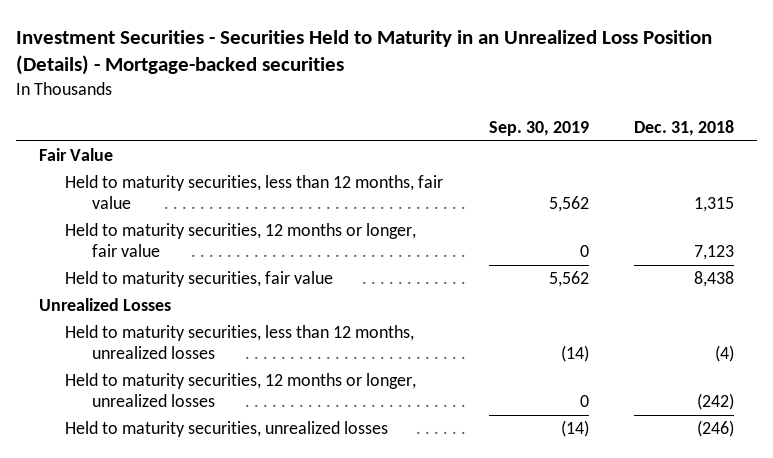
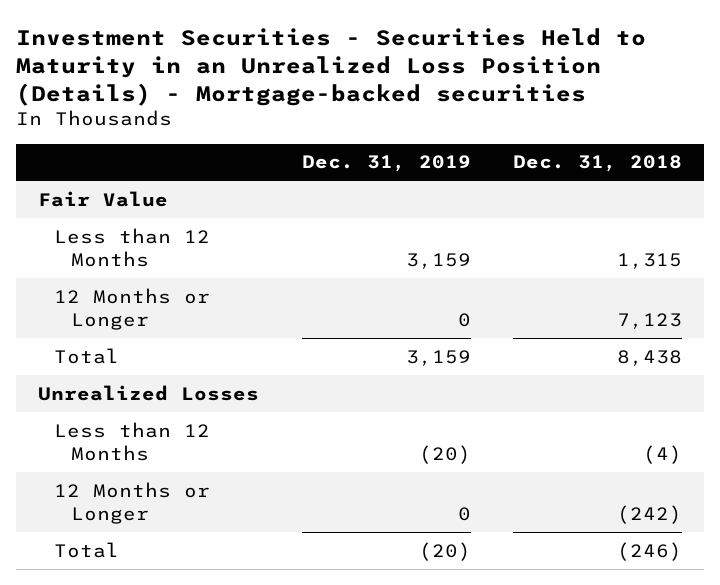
- | Sep. 30, 2019 | Dec. 31, 2018
+ | Dec. 31, 2019 | Dec. 31, 2018
- Held to maturity securities, less than 12 months, fair value | 5,562 | 1,315
- Held to maturity securities, 12 months or longer, fair value | 0 | 7,123
- Held to maturity securities, fair value | 5,562 | 8,438
+ Less than 12 Months | 3,159 | 1,315
+ 12 Months or Longer | 0 | 7,123
+ Total | 3,159 | 8,438
- Held to maturity securities, less than 12 months, unrealized losses | (14) | (4)
- Held to maturity securities, 12 months or longer, unrealized losses | 0 | (242)
- Held to maturity securities, unrealized losses | (14) | (246)
+ Less than 12 Months | (20) | (4)
+ 12 Months or Longer | 0 | (242)
+ Total | (20) | (246)

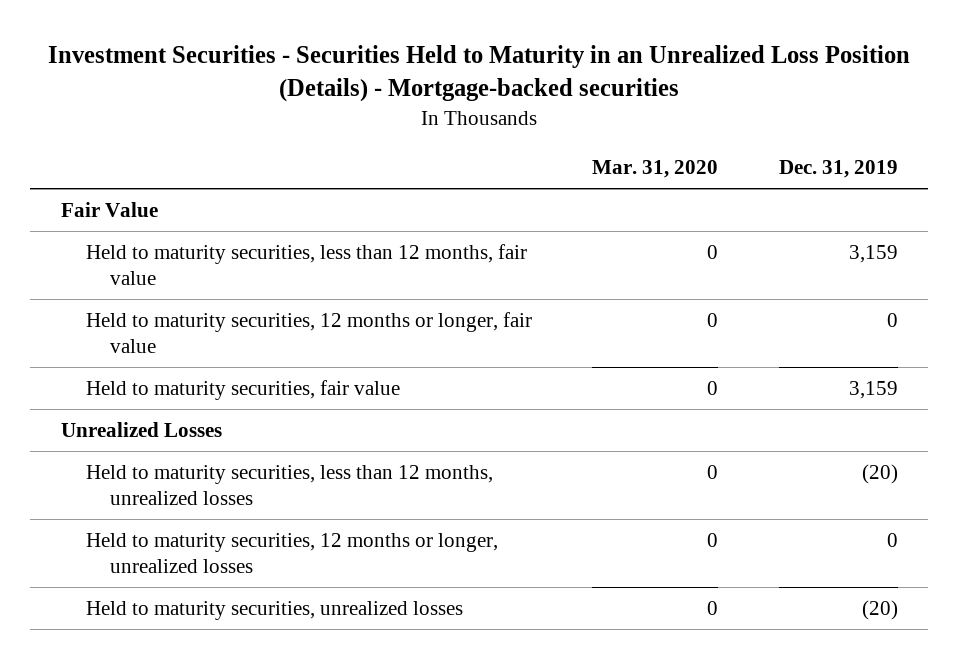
- | Dec. 31, 2019 | Dec. 31, 2018
+ | Mar. 31, 2020 | Dec. 31, 2019
- Less than 12 Months | 3,159 | 1,315
- 12 Months or Longer | 0 | 7,123
- Total | 3,159 | 8,438
+ Held to maturity securities, less than 12 months, fair value | 0 | 3,159
+ Held to maturity securities, 12 months or longer, fair value | 0 | 0
+ Held to maturity securities, fair value | 0 | 3,159
- Less than 12 Months | (20) | (4)
- 12 Months or Longer | 0 | (242)
- Total | (20) | (246)
+ Held to maturity securities, less than 12 months, unrealized losses | 0 | (20)
+ Held to maturity securities, 12 months or longer, unrealized losses | 0 | 0
+ Held to maturity securities, unrealized losses | 0 | (20)

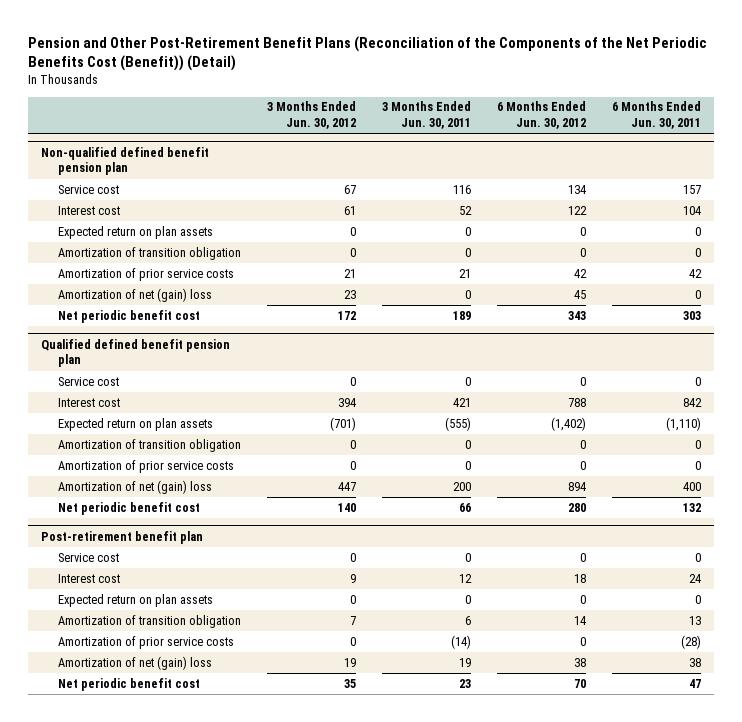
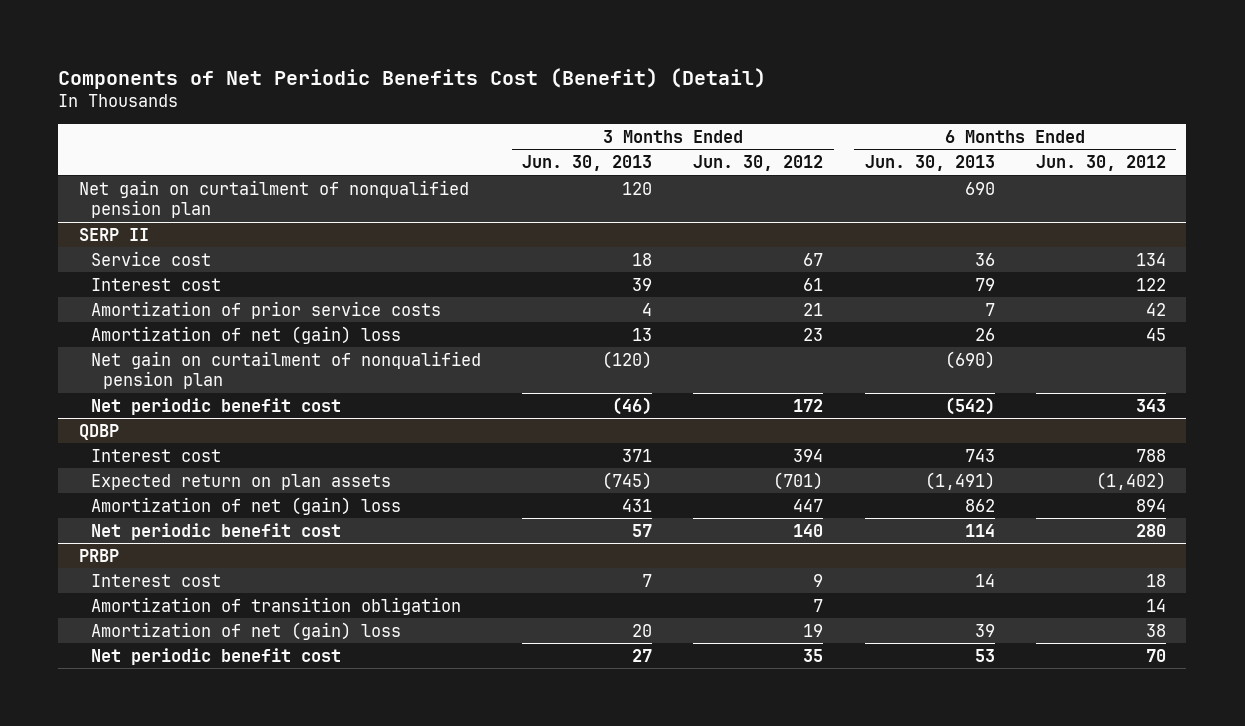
- Pension and Other Post-Retirement Benefit Plans (Reconciliation of the Components of the Net Periodic Benefits Cost (Benefit)) (Detail)
+ Components of Net Periodic Benefits Cost (Benefit) (Detail)
- | 3 Months Ended Jun. 30, 2012 | 3 Months Ended Jun. 30, 2011 | 6 Months Ended Jun. 30, 2012 | 6 Months Ended Jun. 30, 2011
+ | 3 Months Ended Jun. 30, 2013 | 3 Months Ended Jun. 30, 2012 | 6 Months Ended Jun. 30, 2013 | 6 Months Ended Jun. 30, 2012
- Non-qualified defined benefit pension plan
+ Net gain on curtailment of nonqualified pension plan | 120 | | 690 |
+ SERP II
- Expected return on plan assets | 0 | 0 | 0 | 0
- Amortization of transition obligation | 0 | 0 | 0 | 0
+ Net gain on curtailment of nonqualified pension plan | (120) | | (690) |
- Qualified defined benefit pension plan
- Service cost | 0 | 0 | 0 | 0
+ QDBP
- Amortization of transition obligation | 0 | 0 | 0 | 0
- Amortization of prior service costs | 0 | 0 | 0 | 0
- Post-retirement benefit plan
- Service cost | 0 | 0 | 0 | 0
+ PRBP
- Expected return on plan assets | 0 | 0 | 0 | 0
- Amortization of prior service costs | 0 | (14) | 0 | (28)

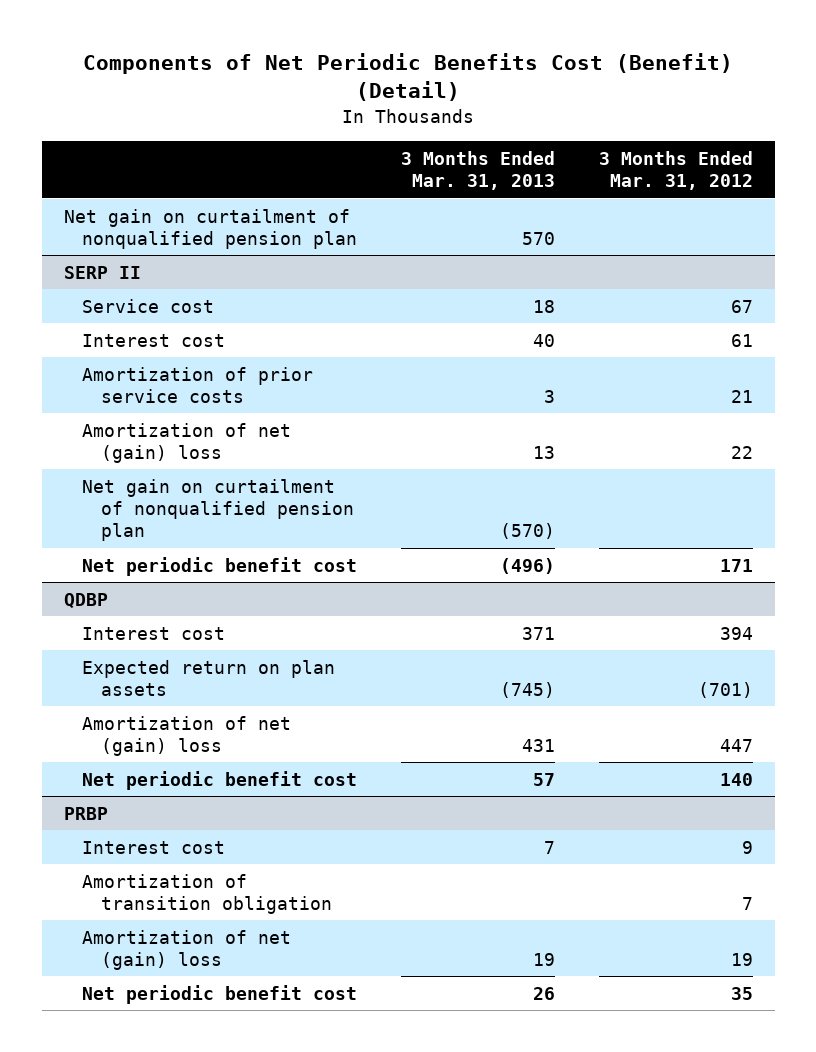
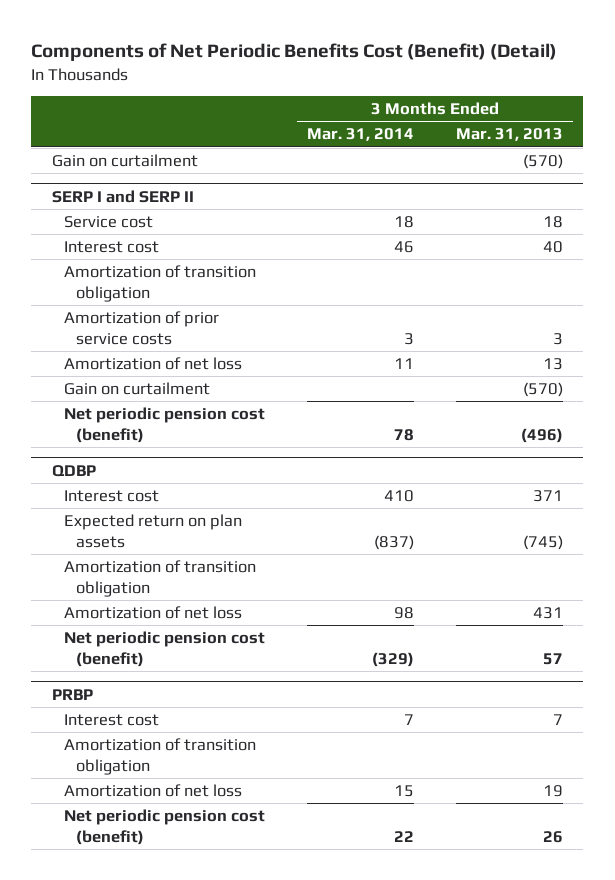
- | 3 Months Ended Mar. 31, 2013 | 3 Months Ended Mar. 31, 2012
+ | 3 Months Ended Mar. 31, 2014 | 3 Months Ended Mar. 31, 2013
- Net gain on curtailment of nonqualified pension plan | 570 |
- SERP II
+ Gain on curtailment | | (570)
+ SERP I and SERP II
+ Amortization of transition obligation
- Amortization of net (gain) loss | 13 | 22
- Net gain on curtailment of nonqualified pension plan | (570) |
- Net periodic benefit cost | (496) | 171
+ Amortization of net loss | 11 | 13
+ Gain on curtailment | | (570)
+ Net periodic pension cost (benefit) | 78 | (496)
@ QDBP
- Amortization of net (gain) loss | 431 | 447
- Net periodic benefit cost | 57 | 140
+ Amortization of transition obligation
+ Amortization of net loss | 98 | 431
+ Net periodic pension cost (benefit) | (329) | 57
@ PRBP
- Amortization of net (gain) loss | 19 | 19
- Net periodic benefit cost | 26 | 35
+ Amortization of net loss | 15 | 19
+ Net periodic pension cost (benefit) | 22 | 26

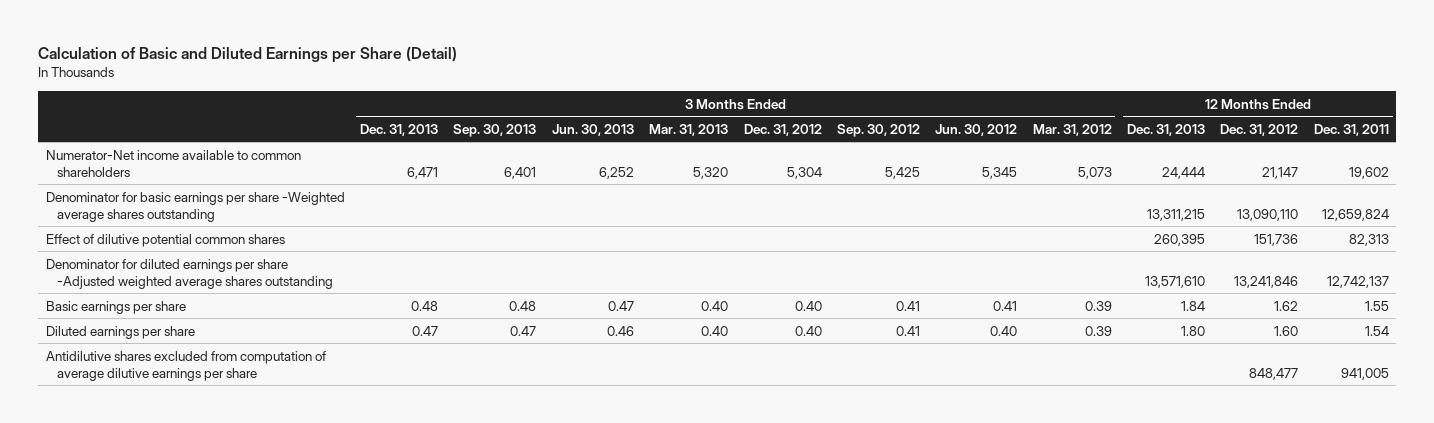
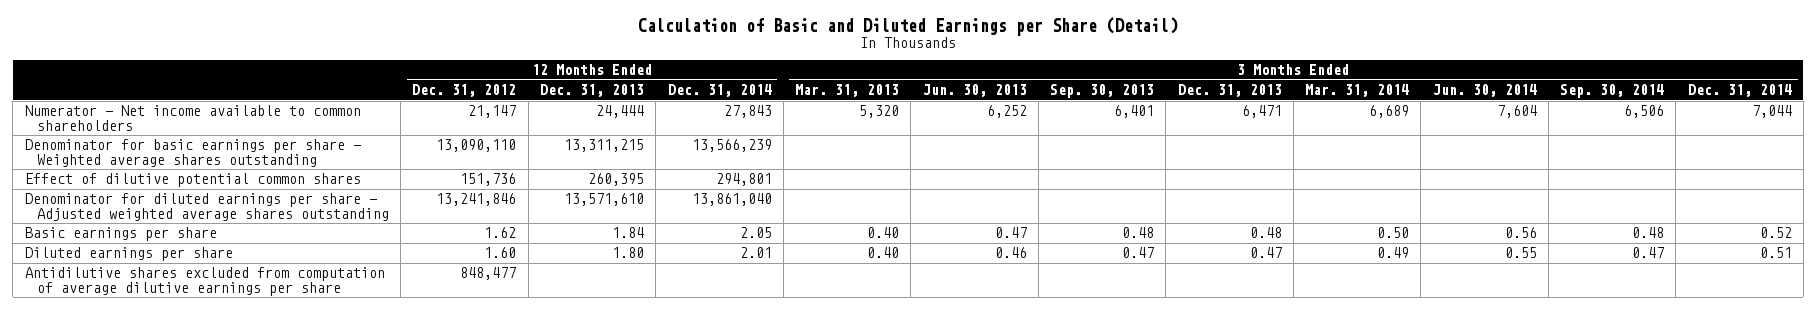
- | 3 Months Ended Dec. 31, 2013 | 3 Months Ended Sep. 30, 2013 | 3 Months Ended Jun. 30, 2013 | 3 Months Ended Mar. 31, 2013 | 3 Months Ended Dec. 31, 2012 | 3 Months Ended Sep. 30, 2012 | 3 Months Ended Jun. 30, 2012 | 3 Months Ended Mar. 31, 2012 | 12 Months Ended Dec. 31, 2013 | 12 Months Ended Dec. 31, 2012 | 12 Months Ended Dec. 31, 2011
+ | 12 Months Ended Dec. 31, 2012 | 12 Months Ended Dec. 31, 2013 | 12 Months Ended Dec. 31, 2014 | 3 Months Ended Mar. 31, 2013 | 3 Months Ended Jun. 30, 2013 | 3 Months Ended Sep. 30, 2013 | 3 Months Ended Dec. 31, 2013 | 3 Months Ended Mar. 31, 2014 | 3 Months Ended Jun. 30, 2014 | 3 Months Ended Sep. 30, 2014 | 3 Months Ended Dec. 31, 2014
- Numerator-Net income available to common shareholders | 6,471 | 6,401 | 6,252 | 5,320 | 5,304 | 5,425 | 5,345 | 5,073 | 24,444 | 21,147 | 19,602
- Denominator for basic earnings per share -Weighted average shares outstanding | | | | | | | | | 13,311,215 | 13,090,110 | 12,659,824
+ Numerator - Net income available to common shareholders | 21,147 | 24,444 | 27,843 | 5,320 | 6,252 | 6,401 | 6,471 | 6,689 | 7,604 | 6,506 | 7,044
+ Denominator for basic earnings per share - Weighted average shares outstanding | 13,090,110 | 13,311,215 | 13,566,239 | | | | | | | |
- Denominator for diluted earnings per share -Adjusted weighted average shares outstanding | | | | | | | | | 13,571,610 | 13,241,846 | 12,742,137
+ Denominator for diluted earnings per share - Adjusted weighted average shares outstanding | 13,241,846 | 13,571,610 | 13,861,040 | | | | | | | |

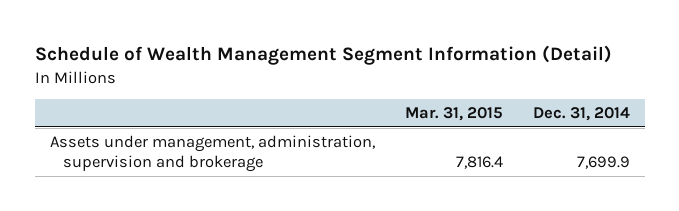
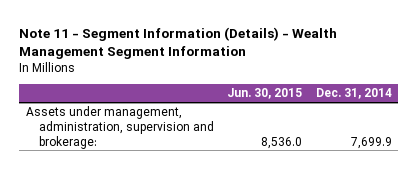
- Schedule of Wealth Management Segment Information (Detail)
+ Note 11 - Segment Information (Details) - Wealth Management Segment Information
- | Mar. 31, 2015 | Dec. 31, 2014
+ | Jun. 30, 2015 | Dec. 31, 2014
- Assets under management, administration, supervision and brokerage | 7,816.4 | 7,699.9
+ Assets under management, administration, supervision and brokerage: | 8,536.0 | 7,699.9

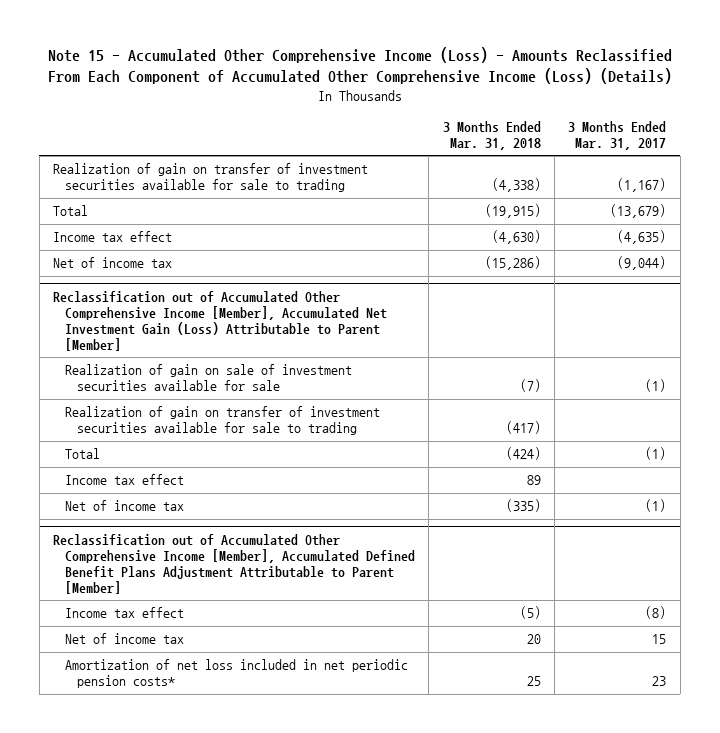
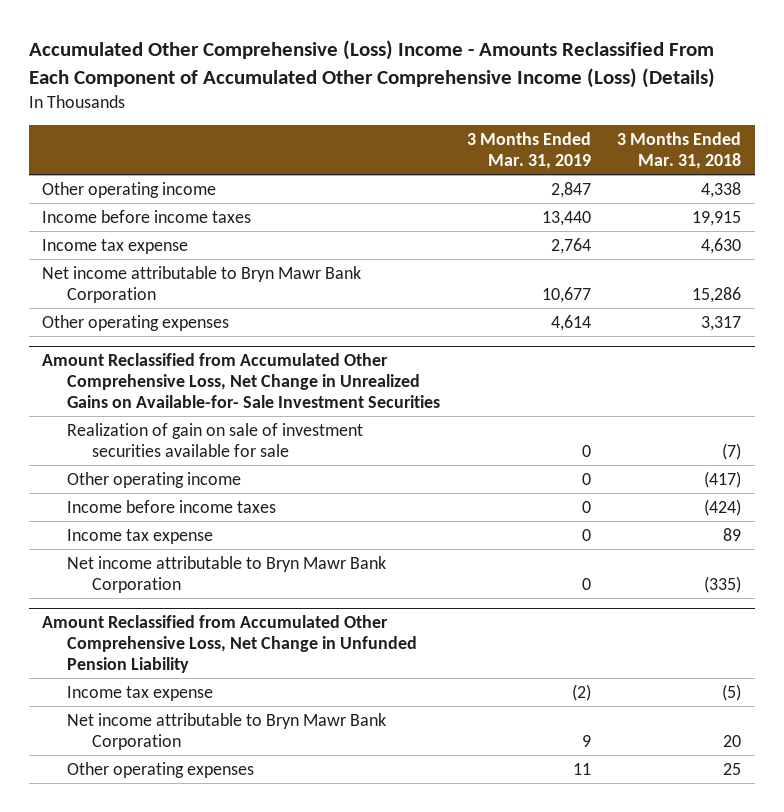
- Note 15 - Accumulated Other Comprehensive Income (Loss) - Amounts Reclassified From Each Component of Accumulated Other Comprehensive Income (Loss) (Details)
+ Accumulated Other Comprehensive (Loss) Income - Amounts Reclassified From Each Component of Accumulated Other Comprehensive Income (Loss) (Details)
- | 3 Months Ended Mar. 31, 2018 | 3 Months Ended Mar. 31, 2017
+ | 3 Months Ended Mar. 31, 2019 | 3 Months Ended Mar. 31, 2018
- Realization of gain on transfer of investment securities available for sale to trading | (4,338) | (1,167)
- Total | (19,915) | (13,679)
- Income tax effect | (4,630) | (4,635)
- Net of income tax | (15,286) | (9,044)
- Reclassification out of Accumulated Other Comprehensive Income [Member], Accumulated Net Investment Gain (Loss) Attributable to Parent [Member]
+ Other operating income | 2,847 | 4,338
+ Income before income taxes | 13,440 | 19,915
+ Income tax expense | 2,764 | 4,630
+ Net income attributable to Bryn Mawr Bank Corporation | 10,677 | 15,286
+ Other operating expenses | 4,614 | 3,317
+ Amount Reclassified from Accumulated Other Comprehensive Loss, Net Change in Unrealized Gains on Available-for- Sale Investment Securities
- Realization of gain on transfer of investment securities available for sale to trading | (417) |
- Total | (424) | (1)
- Income tax effect | 89 |
- Net of income tax | (335) | (1)
- Reclassification out of Accumulated Other Comprehensive Income [Member], Accumulated Defined Benefit Plans Adjustment Attributable to Parent [Member]
- Income tax effect | (5) | (8)
- Net of income tax | 20 | 15
- Amortization of net loss included in net periodic pension costs* | 25 | 23
+ Other operating income | 0 | (417)
+ Income before income taxes | 0 | (424)
+ Income tax expense | 0 | 89
+ Net income attributable to Bryn Mawr Bank Corporation | 0 | (335)
+ Amount Reclassified from Accumulated Other Comprehensive Loss, Net Change in Unfunded Pension Liability
+ Income tax expense | (2) | (5)
+ Net income attributable to Bryn Mawr Bank Corporation | 9 | 20
+ Other operating expenses | 11 | 25

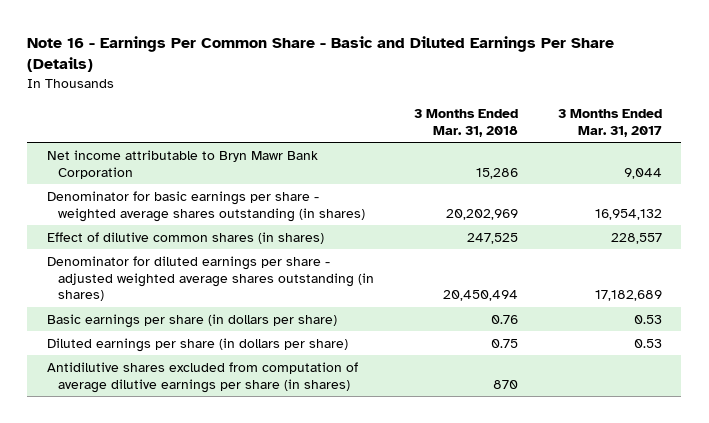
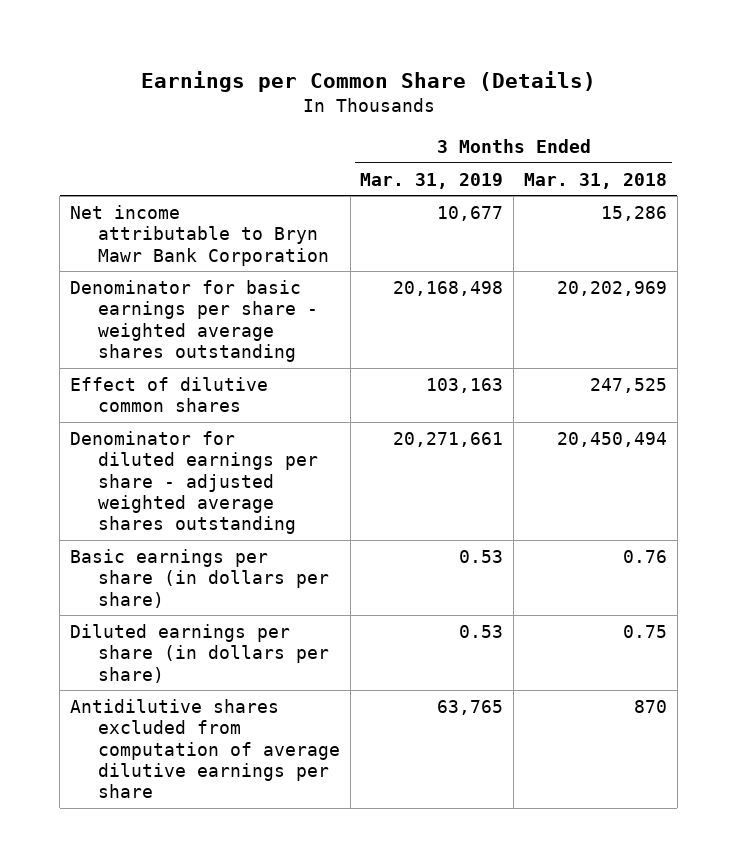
- Note 16 - Earnings Per Common Share - Basic and Diluted Earnings Per Share (Details)
+ Earnings per Common Share (Details)
- | 3 Months Ended Mar. 31, 2018 | 3 Months Ended Mar. 31, 2017
+ | 3 Months Ended Mar. 31, 2019 | 3 Months Ended Mar. 31, 2018
- Denominator for basic earnings per share - weighted average shares outstanding (in shares) | 20,202,969 | 16,954,132
- Effect of dilutive common shares (in shares) | 247,525 | 228,557
- Denominator for diluted earnings per share - adjusted weighted average shares outstanding (in shares) | 20,450,494 | 17,182,689
+ Denominator for basic earnings per share - weighted average shares outstanding | 20,168,498 | 20,202,969
+ Effect of dilutive common shares | 103,163 | 247,525
+ Denominator for diluted earnings per share - adjusted weighted average shares outstanding | 20,271,661 | 20,450,494
- Antidilutive shares excluded from computation of average dilutive earnings per share (in shares) | 870 |
+ Antidilutive shares excluded from computation of average dilutive earnings per share | 63,765 | 870

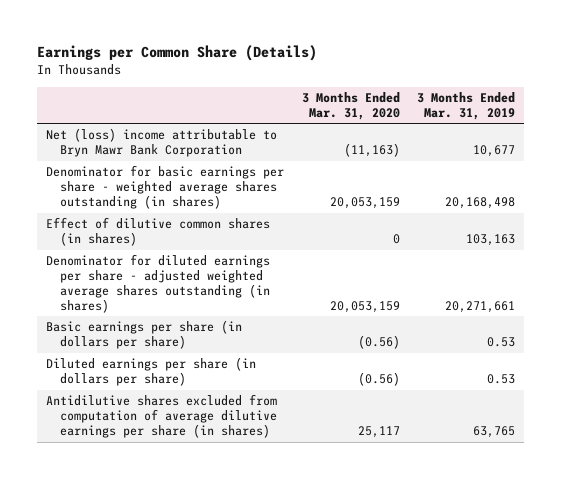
- | 3 Months Ended Mar. 31, 2019 | 3 Months Ended Mar. 31, 2018
+ | 3 Months Ended Mar. 31, 2020 | 3 Months Ended Mar. 31, 2019
- Net income attributable to Bryn Mawr Bank Corporation | 10,677 | 15,286
- Denominator for basic earnings per share - weighted average shares outstanding | 20,168,498 | 20,202,969
- Effect of dilutive common shares | 103,163 | 247,525
- Denominator for diluted earnings per share - adjusted weighted average shares outstanding | 20,271,661 | 20,450,494
+ Net (loss) income attributable to Bryn Mawr Bank Corporation | (11,163) | 10,677
+ Denominator for basic earnings per share - weighted average shares outstanding (in shares) | 20,053,159 | 20,168,498
+ Effect of dilutive common shares (in shares) | 0 | 103,163
+ Denominator for diluted earnings per share - adjusted weighted average shares outstanding (in shares) | 20,053,159 | 20,271,661
- Antidilutive shares excluded from computation of average dilutive earnings per share | 63,765 | 870
+ Antidilutive shares excluded from computation of average dilutive earnings per share (in shares) | 25,117 | 63,765

